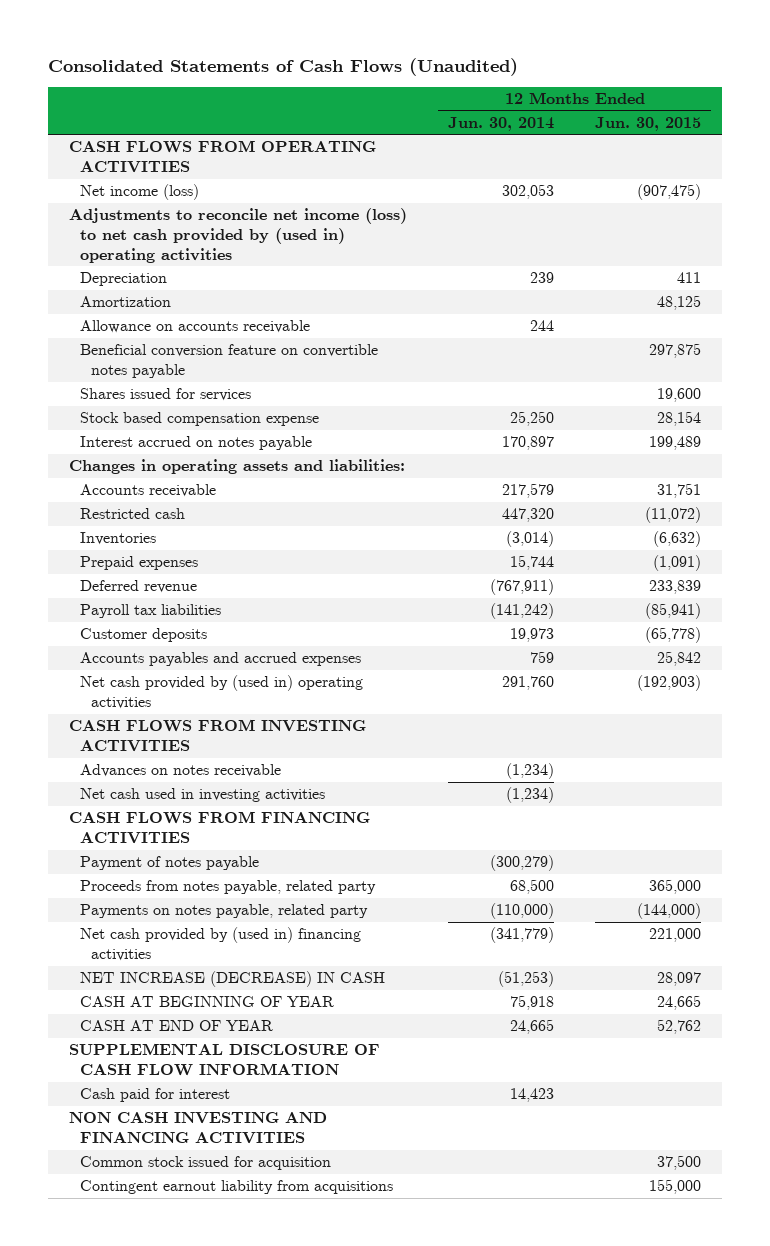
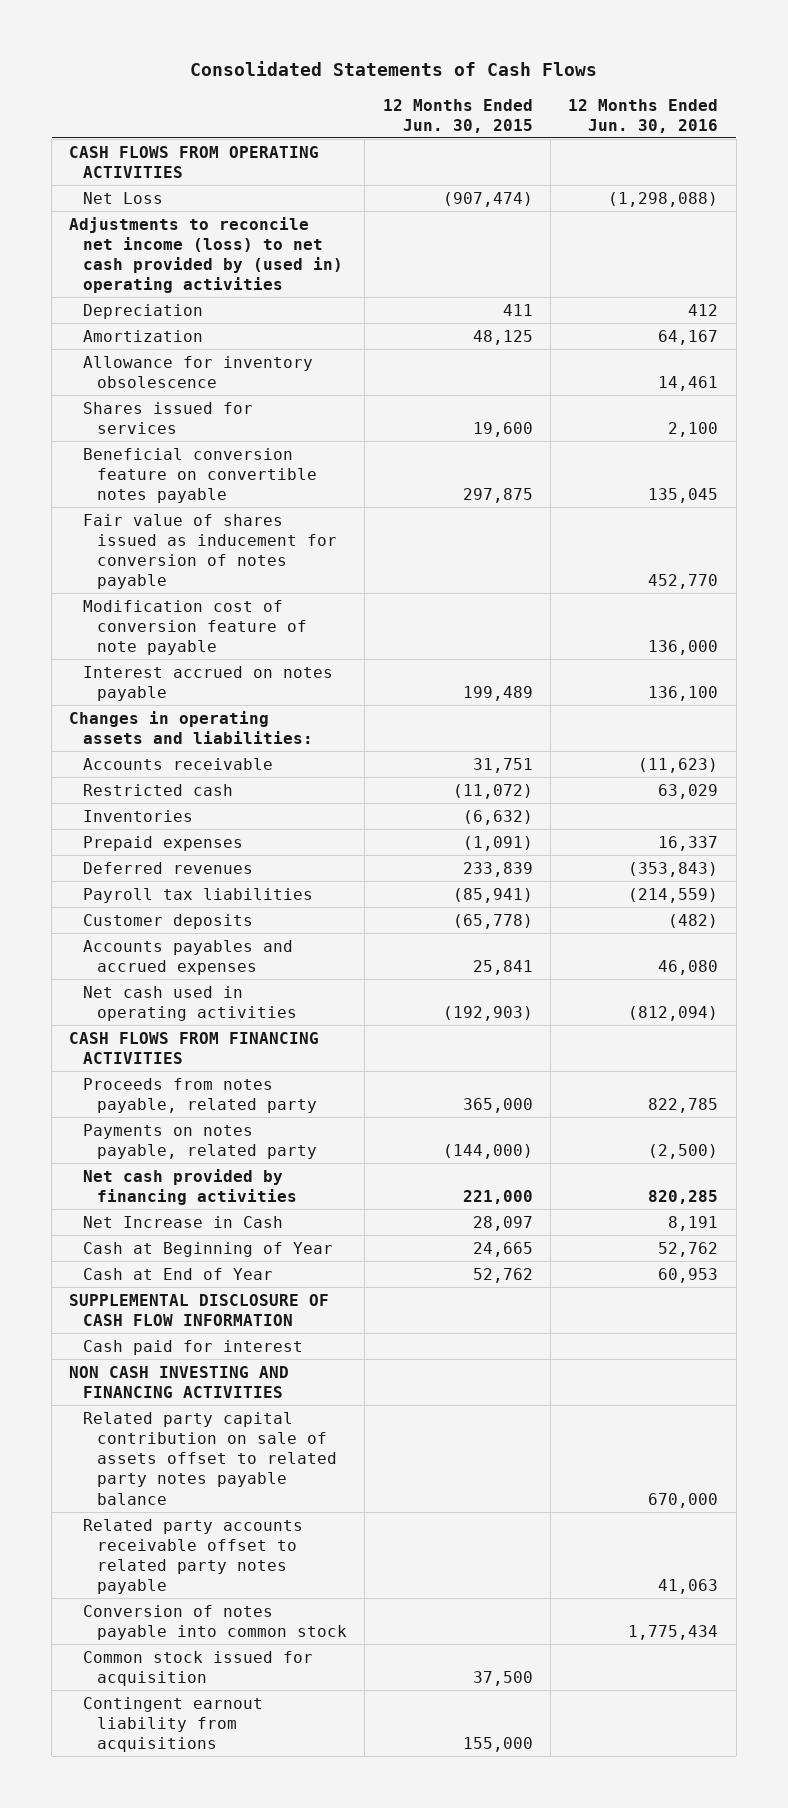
- Consolidated Statements of Cash Flows (Unaudited)
+ Consolidated Statements of Cash Flows
- | 12 Months Ended Jun. 30, 2014 | 12 Months Ended Jun. 30, 2015
+ | 12 Months Ended Jun. 30, 2015 | 12 Months Ended Jun. 30, 2016
- Net income (loss) | 302,053 | (907,475)
+ Net Loss | (907,474) | (1,298,088)
- Allowance on accounts receivable | 244 |
+ Allowance for inventory obsolescence | | 14,461
- Stock based compensation expense | 25,250 | 28,154
moved down: Beneficial conversion feature on convertible notes payable | 297,875 | 135,045
+ Fair value of shares issued as inducement for conversion of notes payable | | 452,770
+ Modification cost of conversion feature of note payable | | 136,000
- Deferred revenue | (767,911) | 233,839
+ Deferred revenues | 233,839 | (353,843)
- Accounts payables and accrued expenses | 759 | 25,842
- Net cash provided by (used in) operating activities | 291,760 | (192,903)
- CASH FLOWS FROM INVESTING ACTIVITIES
- Advances on notes receivable | (1,234) |
- Net cash used in investing activities | (1,234) |
+ Accounts payables and accrued expenses | 25,841 | 46,080
+ Net cash used in operating activities | (192,903) | (812,094)
- Payment of notes payable | (300,279) |
- Net cash provided by (used in) financing activities | (341,779) | 221,000
- NET INCREASE (DECREASE) IN CASH | (51,253) | 28,097
- CASH AT BEGINNING OF YEAR | 75,918 | 24,665
- CASH AT END OF YEAR | 24,665 | 52,762
+ Net cash provided by financing activities | 221,000 | 820,285
+ Net Increase in Cash | 28,097 | 8,191
+ Cash at Beginning of Year | 24,665 | 52,762
+ Cash at End of Year | 52,762 | 60,953
+ Related party capital contribution on sale of assets offset to related party notes payable balance | | 670,000
+ Related party accounts receivable offset to related party notes payable | | 41,063
+ Conversion of notes payable into common stock | | 1,775,434

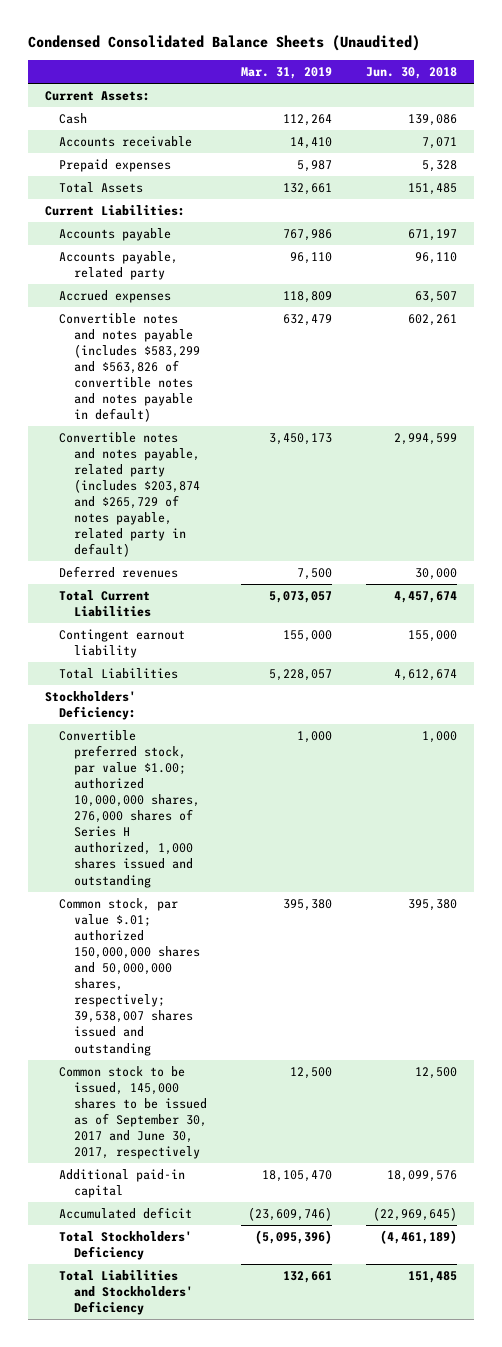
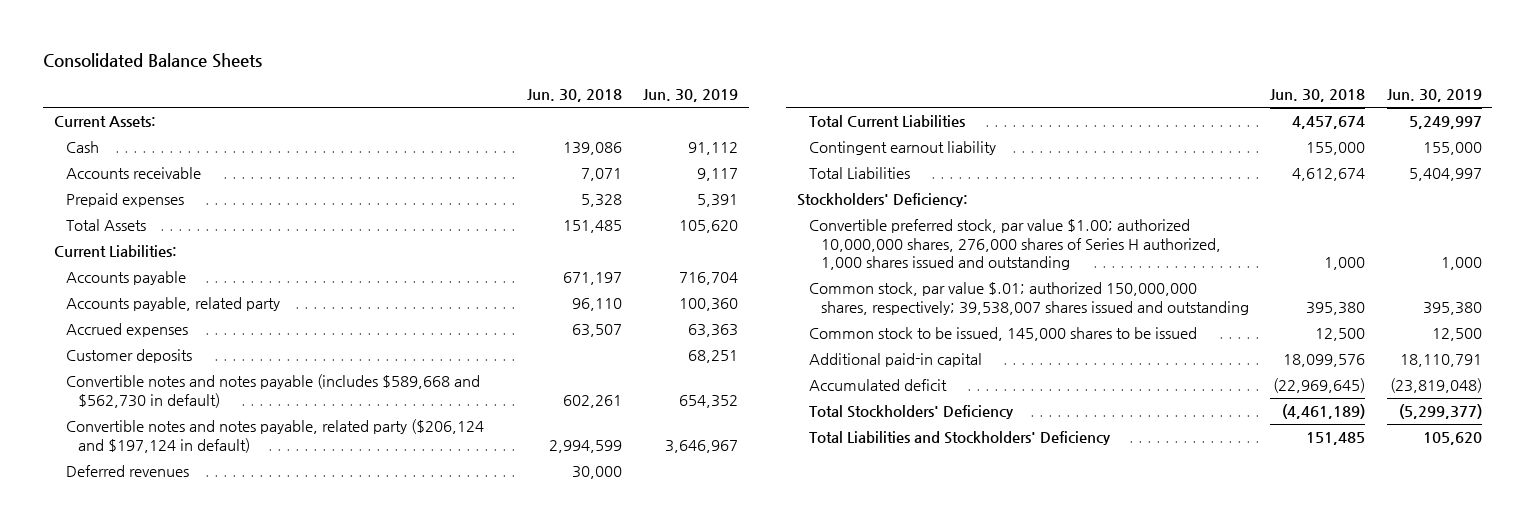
- Condensed Consolidated Balance Sheets (Unaudited)
+ Consolidated Balance Sheets
- | Mar. 31, 2019 | Jun. 30, 2018
+ | Jun. 30, 2018 | Jun. 30, 2019
- Convertible notes and notes payable (includes $583,299 and $563,826 of convertible notes and notes payable in default) | 632,479 | 602,261
- Convertible notes and notes payable, related party (includes $203,874 and $265,729 of notes payable, related party in default) | 3,450,173 | 2,994,599
+ Customer deposits | | 68,251
+ Convertible notes and notes payable (includes $589,668 and $562,730 in default) | 602,261 | 654,352
+ Convertible notes and notes payable, related party ($206,124 and $197,124 in default) | 2,994,599 | 3,646,967
- Common stock, par value $.01; authorized 150,000,000 shares and 50,000,000 shares, respectively; 39,538,007 shares issued and outstanding | 395,380 | 395,380
- Common stock to be issued, 145,000 shares to be issued as of September 30, 2017 and June 30, 2017, respectively | 12,500 | 12,500
+ Common stock, par value $.01; authorized 150,000,000 shares, respectively; 39,538,007 shares issued and outstanding | 395,380 | 395,380
+ Common stock to be issued, 145,000 shares to be issued | 12,500 | 12,500

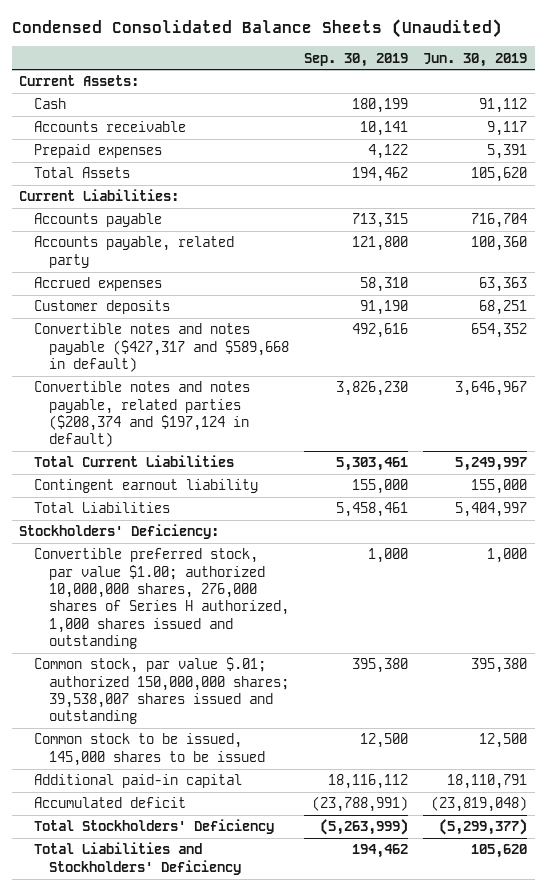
- Consolidated Balance Sheets
+ Condensed Consolidated Balance Sheets (Unaudited)
- | Jun. 30, 2018 | Jun. 30, 2019
+ | Sep. 30, 2019 | Jun. 30, 2019
- Convertible notes and notes payable (includes $589,668 and $562,730 in default) | 602,261 | 654,352
- Convertible notes and notes payable, related party ($206,124 and $197,124 in default) | 2,994,599 | 3,646,967
- Deferred revenues | 30,000 |
+ Convertible notes and notes payable ($427,317 and $589,668 in default) | 492,616 | 654,352
+ Convertible notes and notes payable, related parties ($208,374 and $197,124 in default) | 3,826,230 | 3,646,967
- Common stock, par value $.01; authorized 150,000,000 shares, respectively; 39,538,007 shares issued and outstanding | 395,380 | 395,380
+ Common stock, par value $.01; authorized 150,000,000 shares; 39,538,007 shares issued and outstanding | 395,380 | 395,380

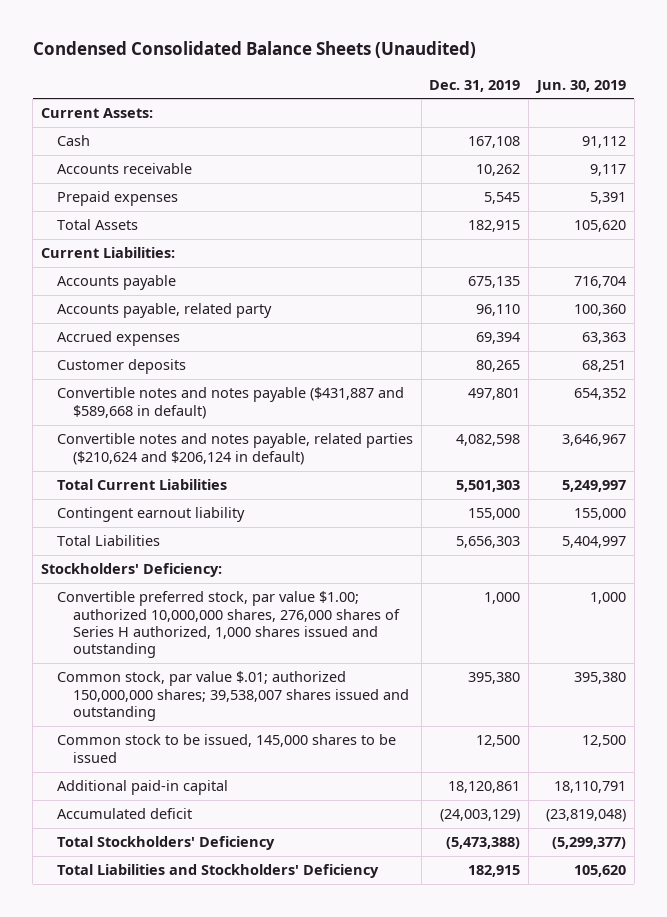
- | Sep. 30, 2019 | Jun. 30, 2019
+ | Dec. 31, 2019 | Jun. 30, 2019
- Convertible notes and notes payable ($427,317 and $589,668 in default) | 492,616 | 654,352
- Convertible notes and notes payable, related parties ($208,374 and $197,124 in default) | 3,826,230 | 3,646,967
+ Convertible notes and notes payable ($431,887 and $589,668 in default) | 497,801 | 654,352
+ Convertible notes and notes payable, related parties ($210,624 and $206,124 in default) | 4,082,598 | 3,646,967

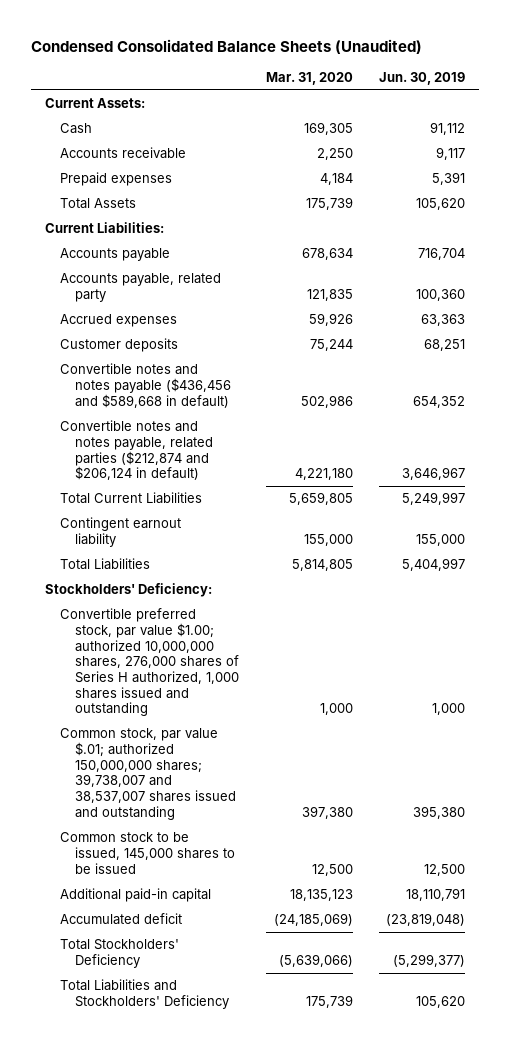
- | Dec. 31, 2019 | Jun. 30, 2019
+ | Mar. 31, 2020 | Jun. 30, 2019
- Convertible notes and notes payable ($431,887 and $589,668 in default) | 497,801 | 654,352
- Convertible notes and notes payable, related parties ($210,624 and $206,124 in default) | 4,082,598 | 3,646,967
+ Convertible notes and notes payable ($436,456 and $589,668 in default) | 502,986 | 654,352
+ Convertible notes and notes payable, related parties ($212,874 and $206,124 in default) | 4,221,180 | 3,646,967
- Common stock, par value $.01; authorized 150,000,000 shares; 39,538,007 shares issued and outstanding | 395,380 | 395,380
+ Common stock, par value $.01; authorized 150,000,000 shares; 39,738,007 and 38,537,007 shares issued and outstanding | 397,380 | 395,380

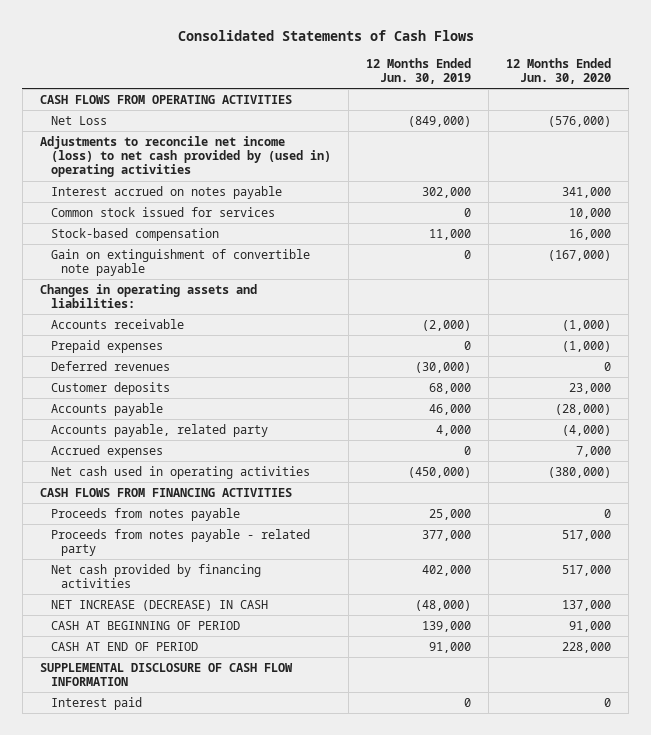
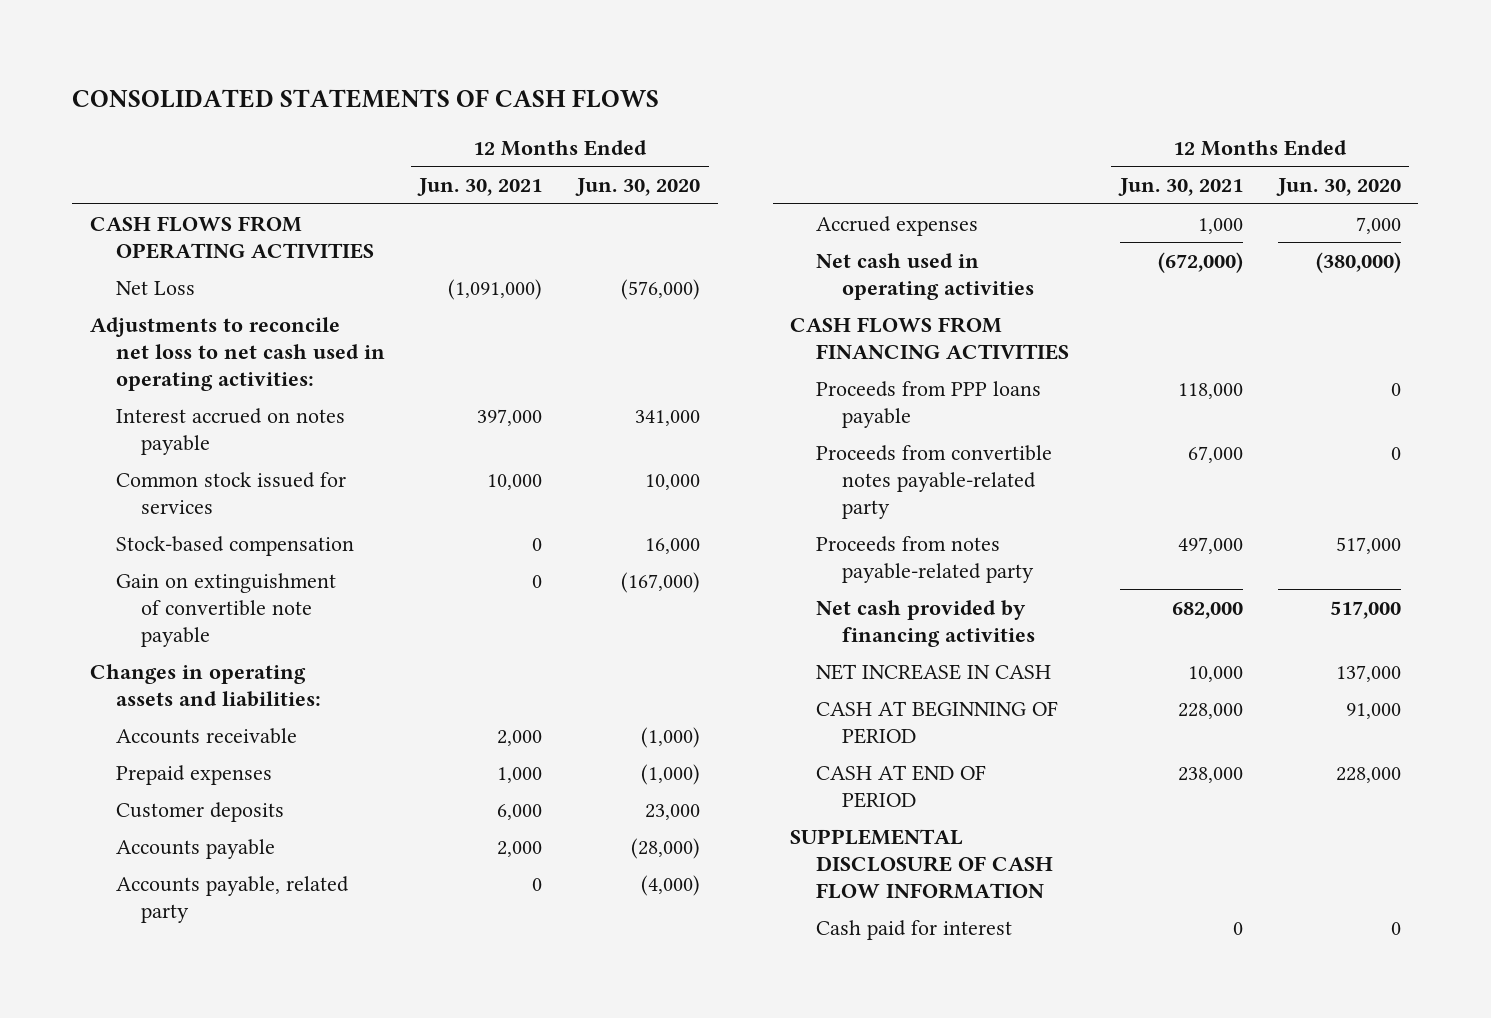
- Consolidated Statements of Cash Flows
+ CONSOLIDATED STATEMENTS OF CASH FLOWS
- | 12 Months Ended Jun. 30, 2019 | 12 Months Ended Jun. 30, 2020
+ | 12 Months Ended Jun. 30, 2021 | 12 Months Ended Jun. 30, 2020
- Adjustments to reconcile net income (loss) to net cash provided by (used in) operating activities
+ Adjustments to reconcile net loss to net cash used in operating activities:
- Deferred revenues | (30,000) | 0
- Proceeds from notes payable | 25,000 | 0
- Proceeds from notes payable - related party | 377,000 | 517,000
+ Proceeds from PPP loans payable | 118,000 | 0
+ Proceeds from convertible notes payable-related party | 67,000 | 0
+ Proceeds from notes payable-related party | 497,000 | 517,000
- NET INCREASE (DECREASE) IN CASH | (48,000) | 137,000
+ NET INCREASE IN CASH | 10,000 | 137,000
- Interest paid | 0 | 0
+ Cash paid for interest | 0 | 0

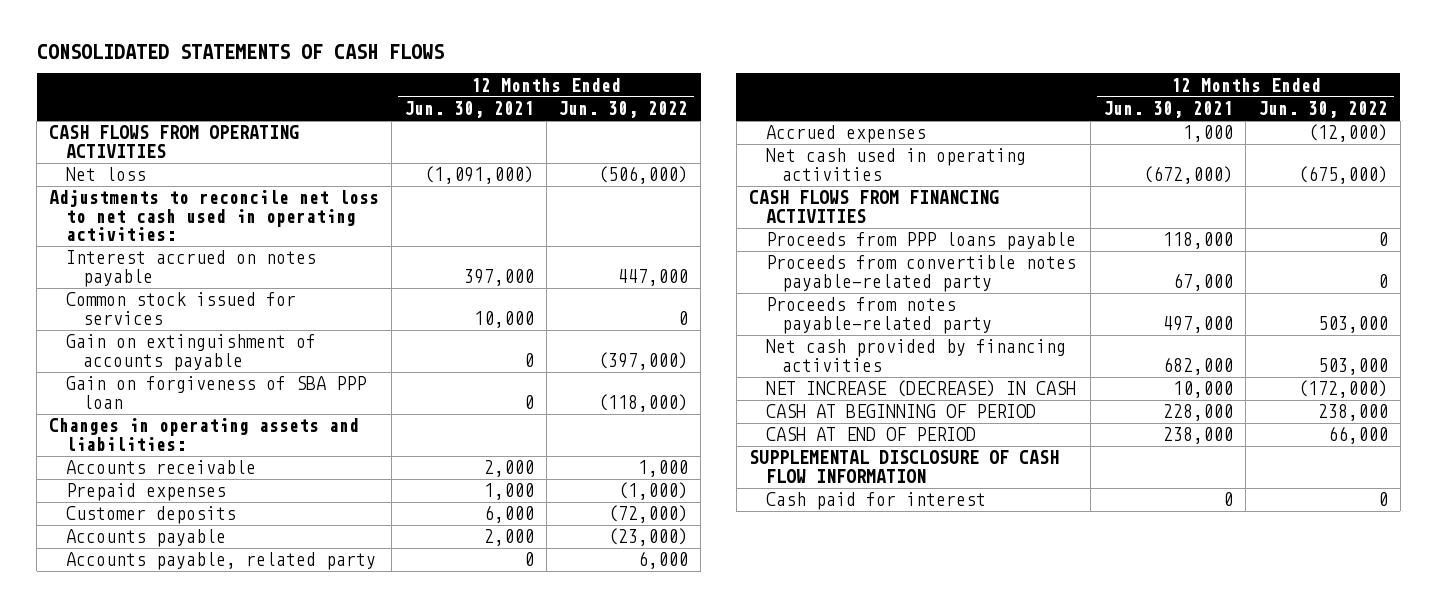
- | 12 Months Ended Jun. 30, 2021 | 12 Months Ended Jun. 30, 2020
+ | 12 Months Ended Jun. 30, 2021 | 12 Months Ended Jun. 30, 2022
- Net Loss | (1,091,000) | (576,000)
+ Net loss | (1,091,000) | (506,000)
- Stock-based compensation | 0 | 16,000
- Gain on extinguishment of convertible note payable | 0 | (167,000)
+ Gain on extinguishment of accounts payable | 0 | (397,000)
+ Gain on forgiveness of SBA PPP loan | 0 | (118,000)
- NET INCREASE IN CASH | 10,000 | 137,000
+ NET INCREASE (DECREASE) IN CASH | 10,000 | (172,000)

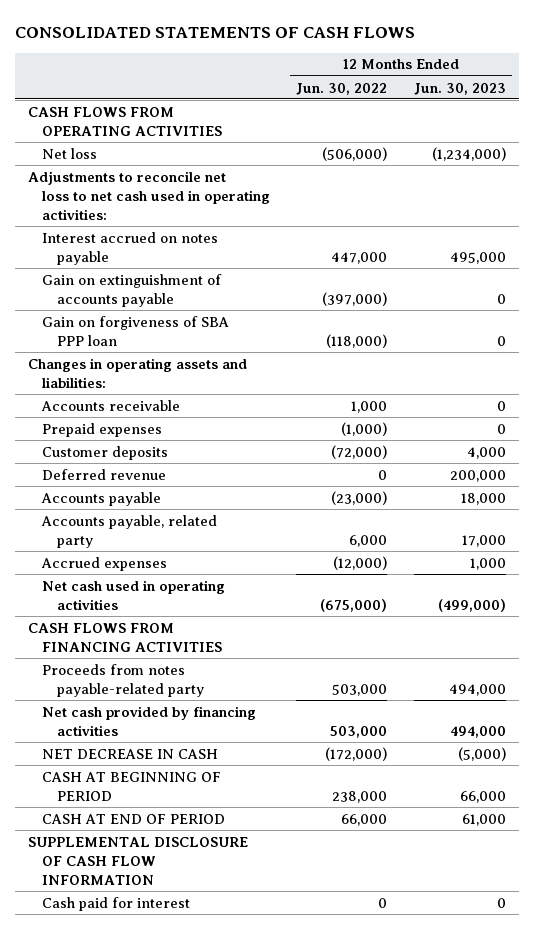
- | 12 Months Ended Jun. 30, 2021 | 12 Months Ended Jun. 30, 2022
+ | 12 Months Ended Jun. 30, 2022 | 12 Months Ended Jun. 30, 2023
- Common stock issued for services | 10,000 | 0
+ Deferred revenue | 0 | 200,000
- Proceeds from PPP loans payable | 118,000 | 0
- Proceeds from convertible notes payable-related party | 67,000 | 0
- NET INCREASE (DECREASE) IN CASH | 10,000 | (172,000)
+ NET DECREASE IN CASH | (172,000) | (5,000)

